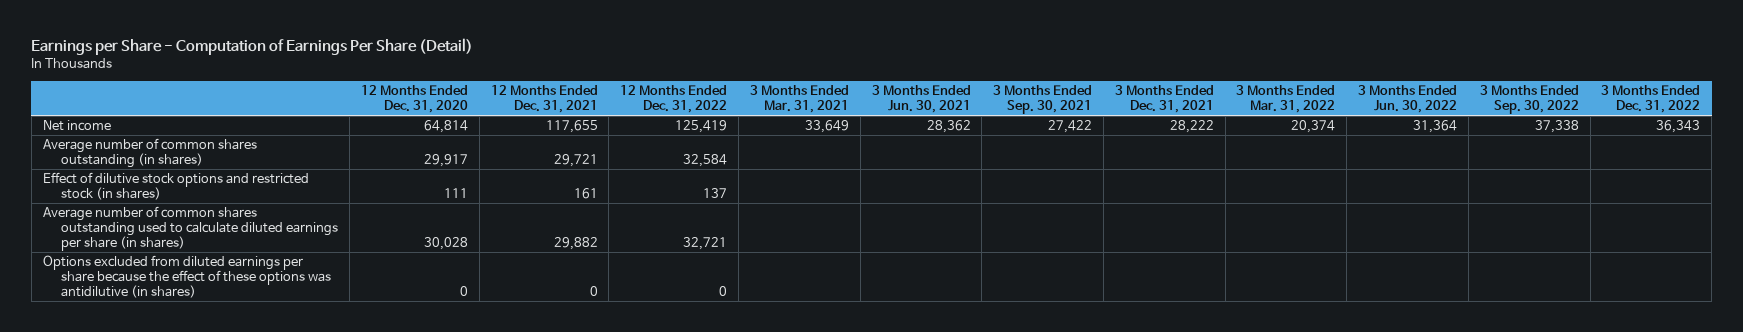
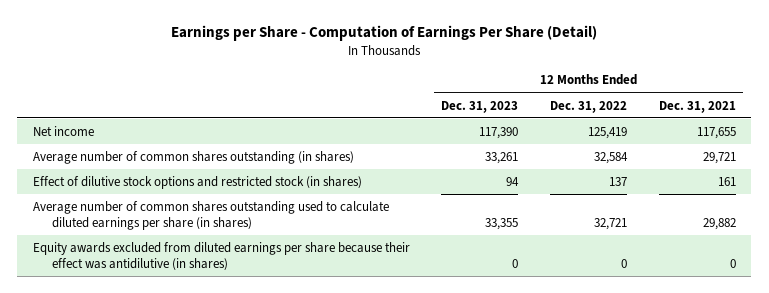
- | 12 Months Ended Dec. 31, 2020 | 12 Months Ended Dec. 31, 2021 | 12 Months Ended Dec. 31, 2022 | 3 Months Ended Mar. 31, 2021 | 3 Months Ended Jun. 30, 2021 | 3 Months Ended Sep. 30, 2021 | 3 Months Ended Dec. 31, 2021 | 3 Months Ended Mar. 31, 2022 | 3 Months Ended Jun. 30, 2022 | 3 Months Ended Sep. 30, 2022 | 3 Months Ended Dec. 31, 2022
+ | 12 Months Ended Dec. 31, 2023 | 12 Months Ended Dec. 31, 2022 | 12 Months Ended Dec. 31, 2021
- Options excluded from diluted earnings per share because the effect of these options was antidilutive (in shares) | 0 | 0 | 0 | | | | | | | |
+ Equity awards excluded from diluted earnings per share because their effect was antidilutive (in shares) | 0 | 0 | 0

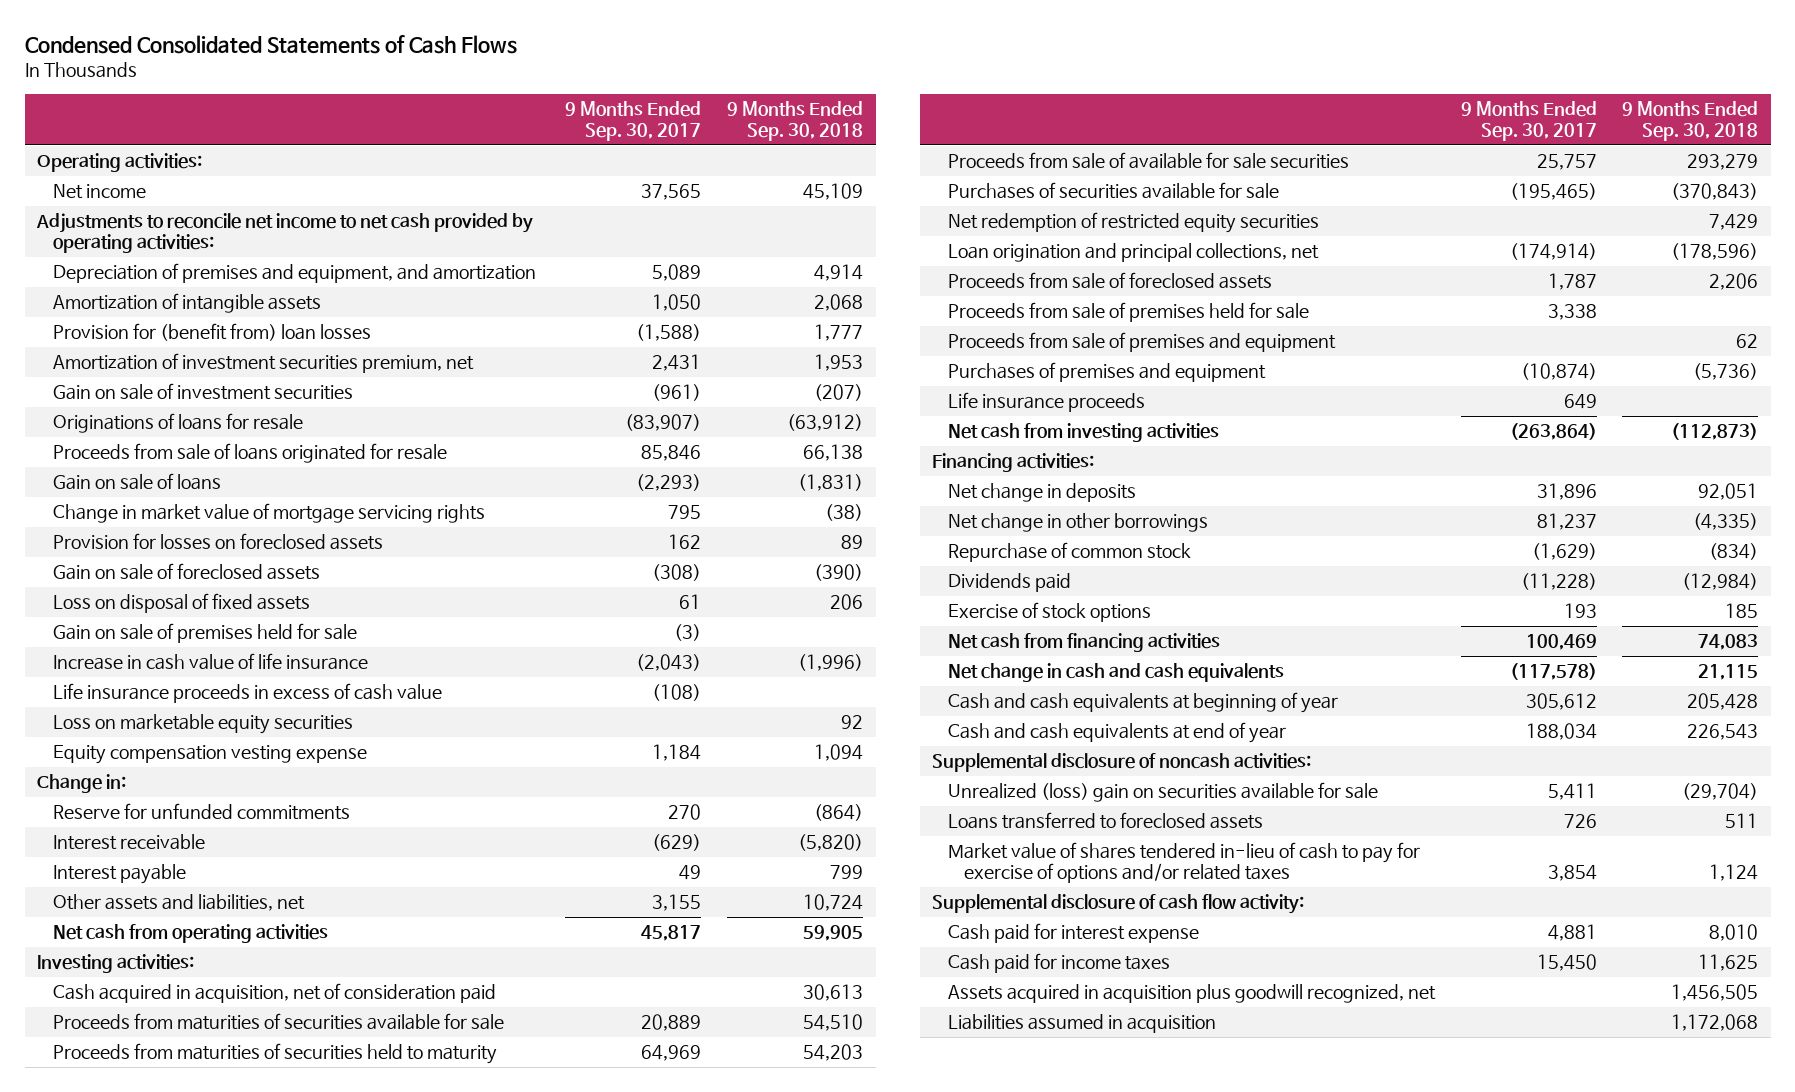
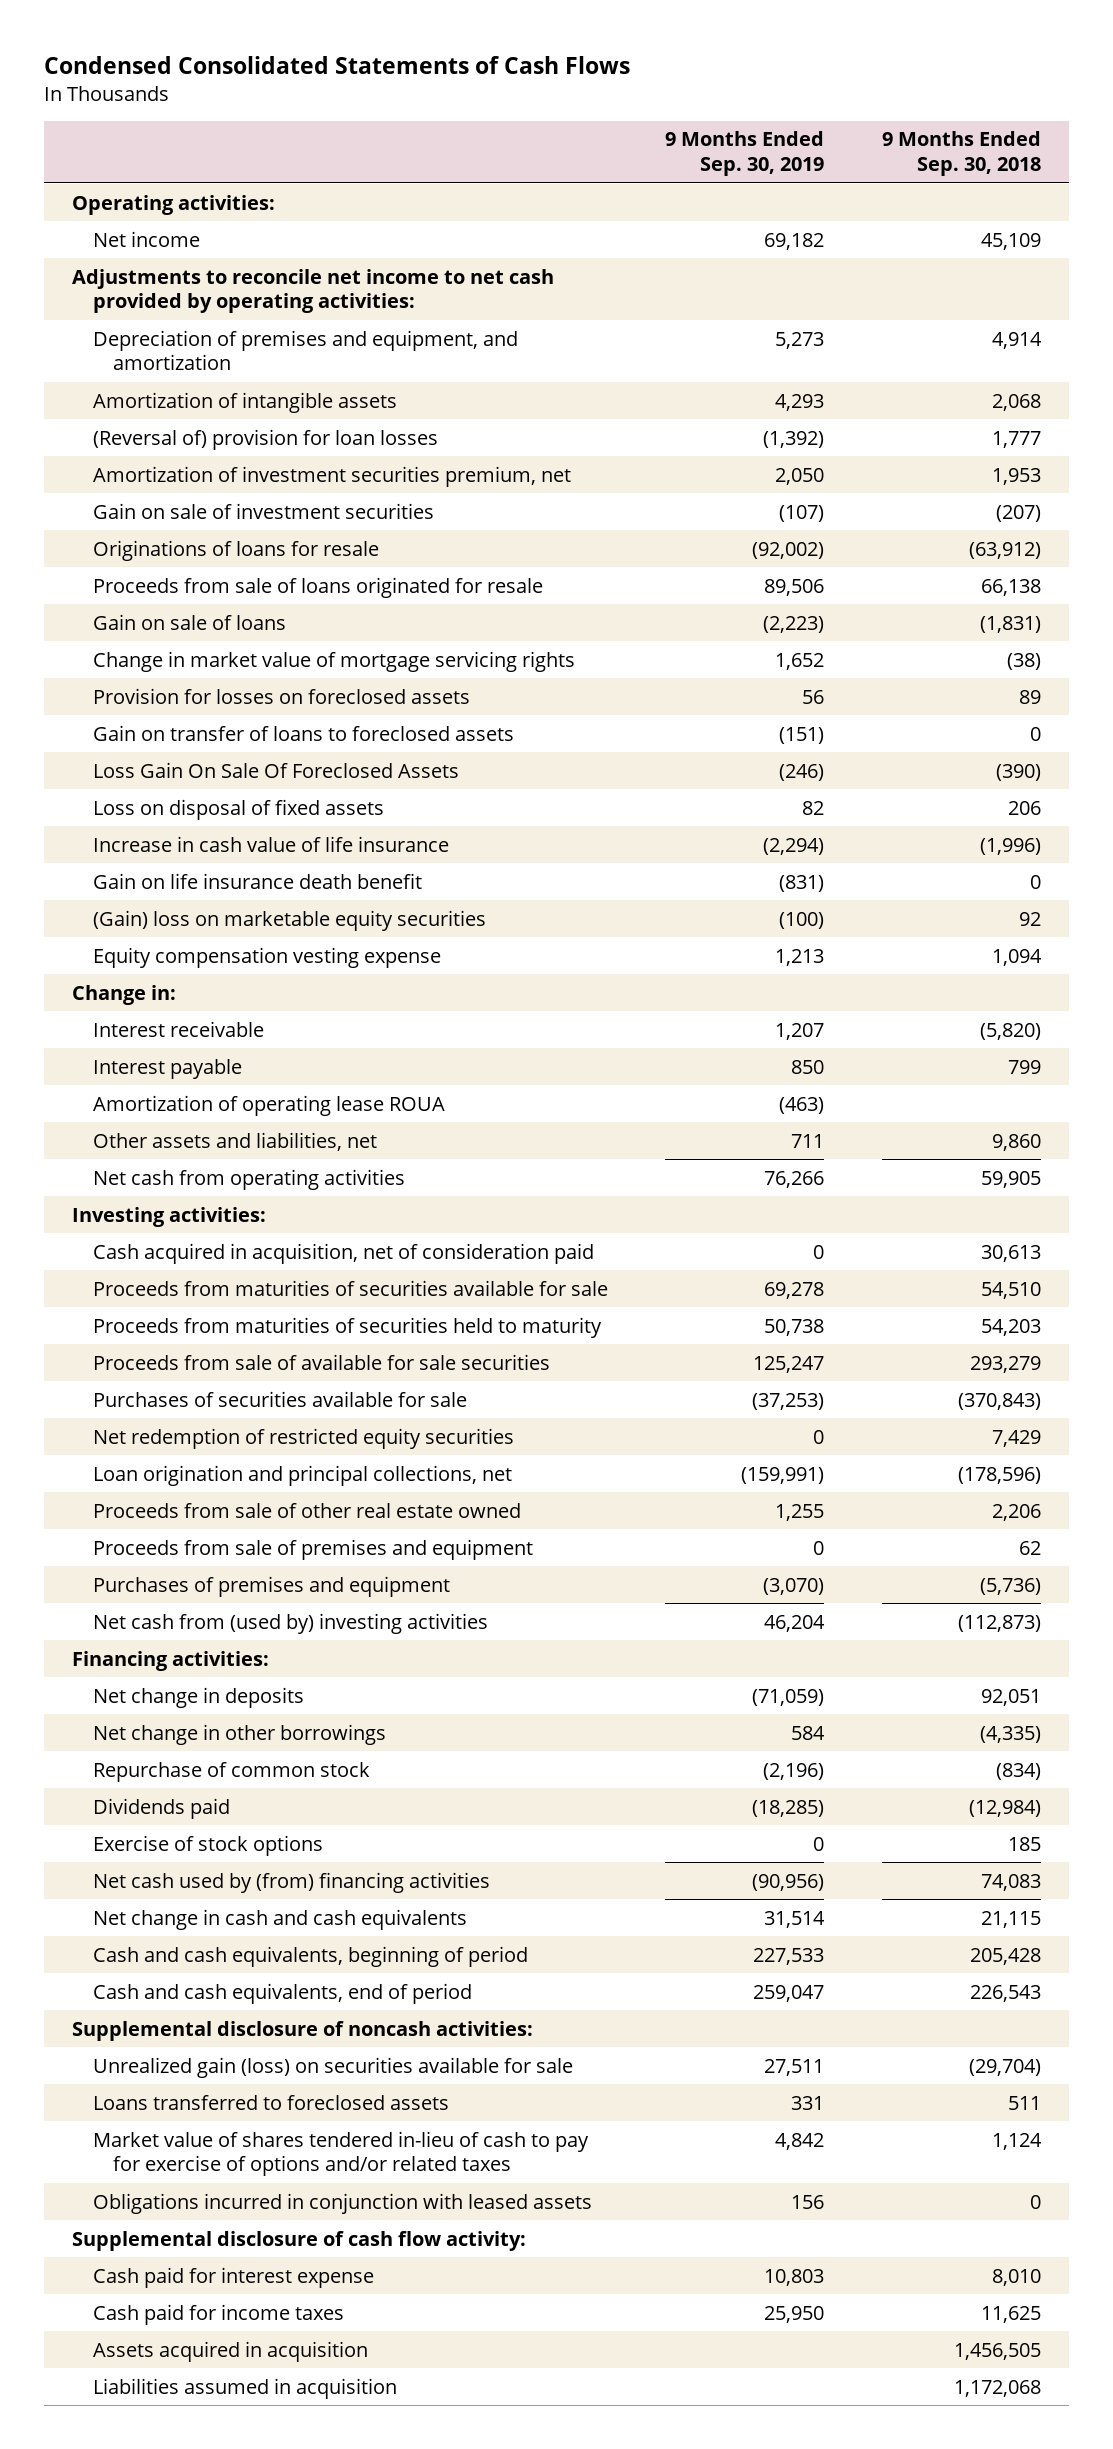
- | 9 Months Ended Sep. 30, 2017 | 9 Months Ended Sep. 30, 2018
+ | 9 Months Ended Sep. 30, 2019 | 9 Months Ended Sep. 30, 2018
- Provision for (benefit from) loan losses | (1,588) | 1,777
+ (Reversal of) provision for loan losses | (1,392) | 1,777
- Gain on sale of foreclosed assets | (308) | (390)
+ Gain on transfer of loans to foreclosed assets | (151) | 0
+ Loss Gain On Sale Of Foreclosed Assets | (246) | (390)
- Gain on sale of premises held for sale | (3) |
- Life insurance proceeds in excess of cash value | (108) |
- Loss on marketable equity securities | | 92
+ Gain on life insurance death benefit | (831) | 0
+ (Gain) loss on marketable equity securities | (100) | 92
- Reserve for unfunded commitments | 270 | (864)
- Other assets and liabilities, net | 3,155 | 10,724
+ Amortization of operating lease ROUA | (463) |
+ Other assets and liabilities, net | 711 | 9,860
- Proceeds from sale of foreclosed assets | 1,787 | 2,206
- Proceeds from sale of premises held for sale | 3,338 |
+ Proceeds from sale of other real estate owned | 1,255 | 2,206
- Life insurance proceeds | 649 |
- Net cash from investing activities | (263,864) | (112,873)
+ Net cash from (used by) investing activities | 46,204 | (112,873)
- Net cash from financing activities | 100,469 | 74,083
+ Net cash used by (from) financing activities | (90,956) | 74,083
- Cash and cash equivalents at beginning of year | 305,612 | 205,428
- Cash and cash equivalents at end of year | 188,034 | 226,543
+ Cash and cash equivalents, beginning of period | 227,533 | 205,428
+ Cash and cash equivalents, end of period | 259,047 | 226,543
- Unrealized (loss) gain on securities available for sale | 5,411 | (29,704)
+ Unrealized gain (loss) on securities available for sale | 27,511 | (29,704)
+ Obligations incurred in conjunction with leased assets | 156 | 0
- Assets acquired in acquisition plus goodwill recognized, net | | 1,456,505
+ Assets acquired in acquisition | | 1,456,505

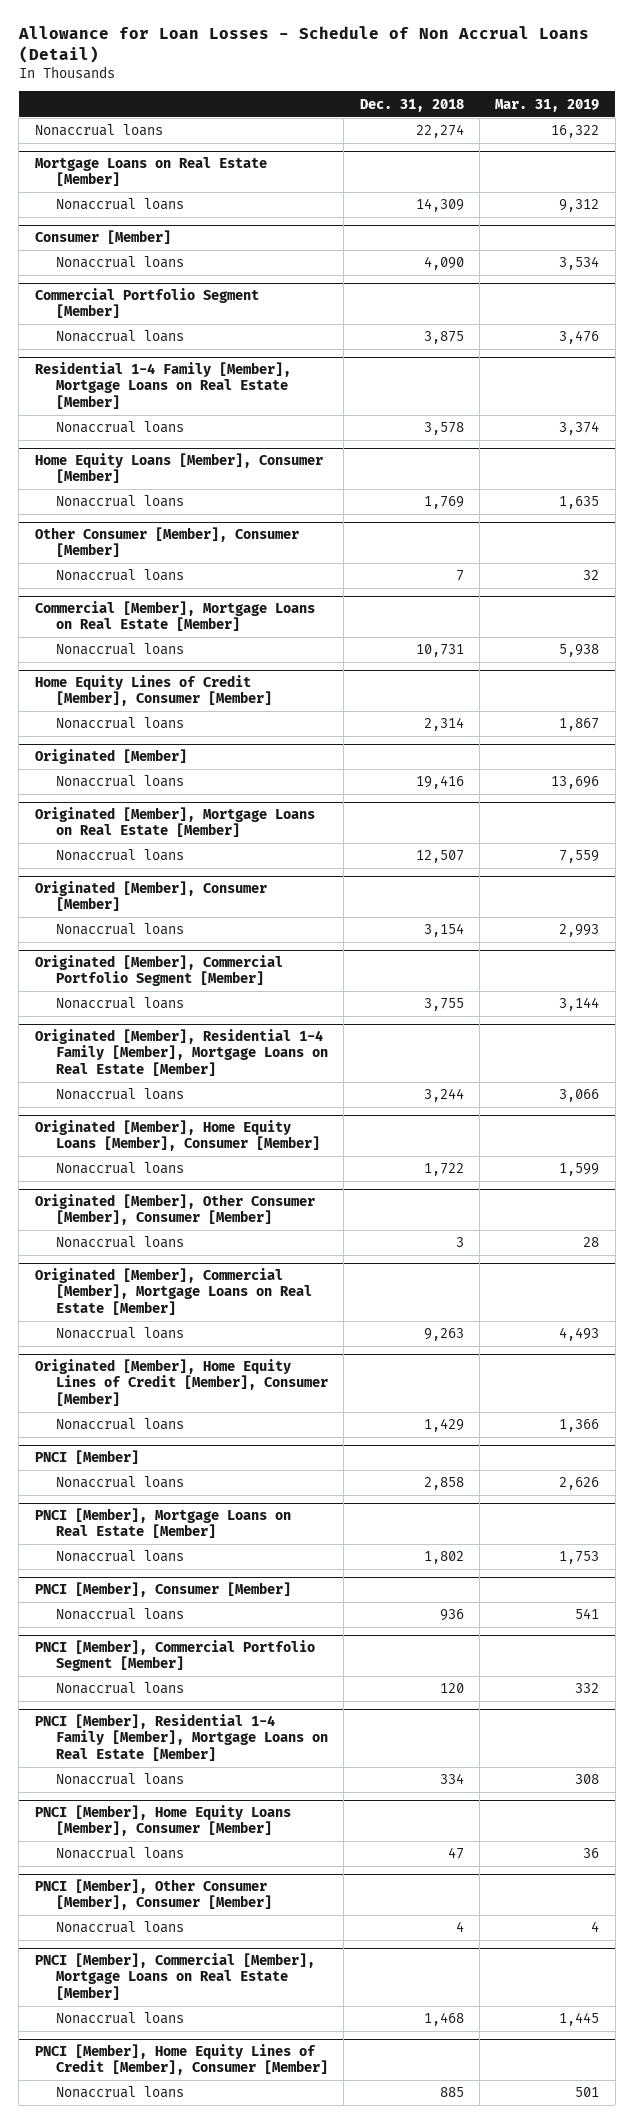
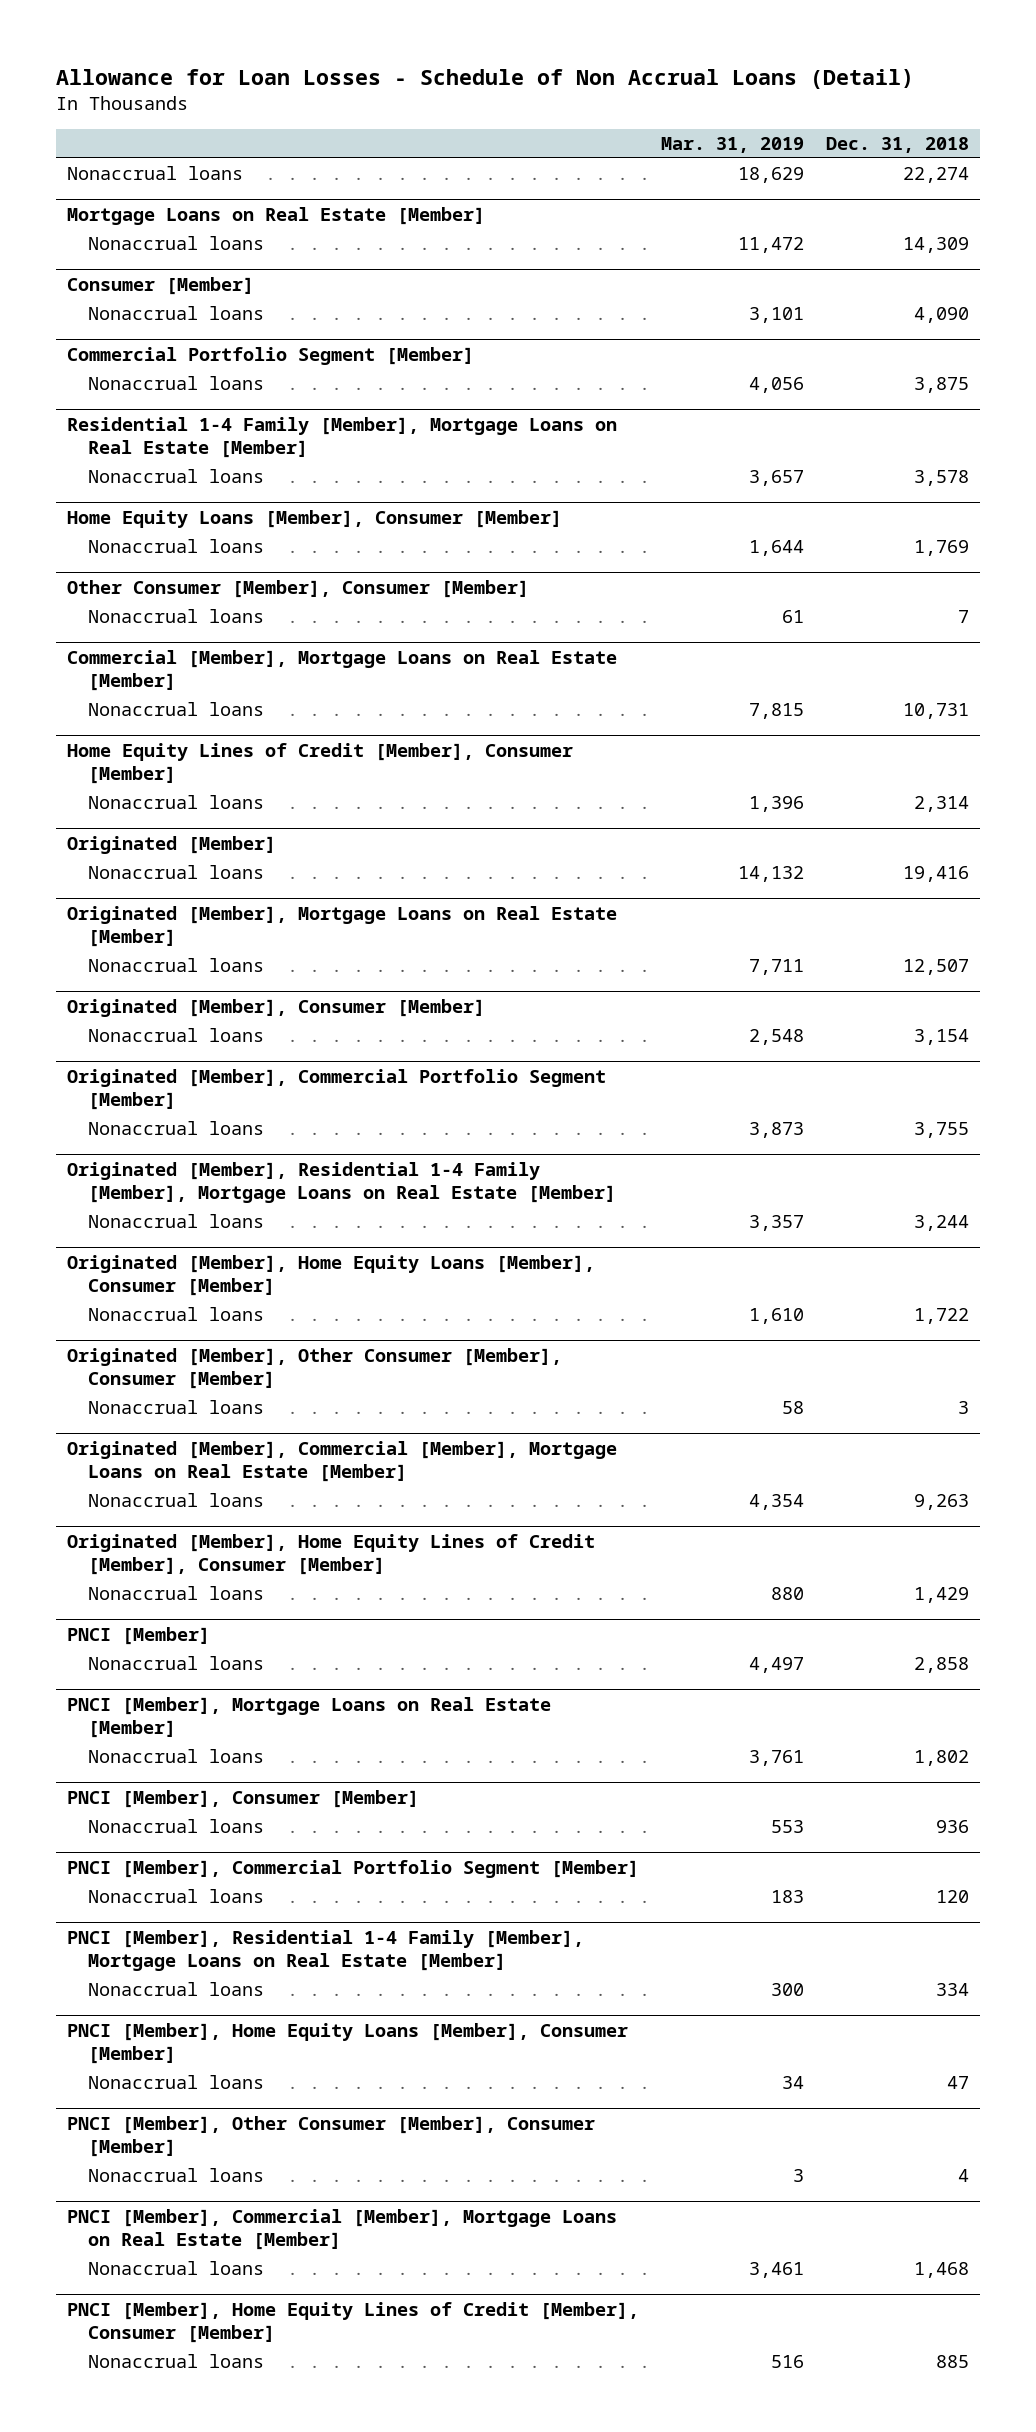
- | Dec. 31, 2018 | Mar. 31, 2019
+ | Mar. 31, 2019 | Dec. 31, 2018
- Nonaccrual loans | 22,274 | 16,322
+ Nonaccrual loans | 18,629 | 22,274
@ Mortgage Loans on Real Estate [Member]
- Nonaccrual loans | 14,309 | 9,312
+ Nonaccrual loans | 11,472 | 14,309
@ Consumer [Member]
- Nonaccrual loans | 4,090 | 3,534
+ Nonaccrual loans | 3,101 | 4,090
@ Commercial Portfolio Segment [Member]
- Nonaccrual loans | 3,875 | 3,476
+ Nonaccrual loans | 4,056 | 3,875
@ Residential 1-4 Family [Member], Mortgage Loans on Real Estate [Member]
- Nonaccrual loans | 3,578 | 3,374
+ Nonaccrual loans | 3,657 | 3,578
@ Home Equity Loans [Member], Consumer [Member]
- Nonaccrual loans | 1,769 | 1,635
+ Nonaccrual loans | 1,644 | 1,769
@ Other Consumer [Member], Consumer [Member]
- Nonaccrual loans | 7 | 32
+ Nonaccrual loans | 61 | 7
@ Commercial [Member], Mortgage Loans on Real Estate [Member]
- Nonaccrual loans | 10,731 | 5,938
+ Nonaccrual loans | 7,815 | 10,731
@ Home Equity Lines of Credit [Member], Consumer [Member]
- Nonaccrual loans | 2,314 | 1,867
+ Nonaccrual loans | 1,396 | 2,314
@ Originated [Member]
- Nonaccrual loans | 19,416 | 13,696
+ Nonaccrual loans | 14,132 | 19,416
@ Originated [Member], Mortgage Loans on Real Estate [Member]
- Nonaccrual loans | 12,507 | 7,559
+ Nonaccrual loans | 7,711 | 12,507
@ Originated [Member], Consumer [Member]
- Nonaccrual loans | 3,154 | 2,993
+ Nonaccrual loans | 2,548 | 3,154
@ Originated [Member], Commercial Portfolio Segment [Member]
- Nonaccrual loans | 3,755 | 3,144
+ Nonaccrual loans | 3,873 | 3,755
@ Originated [Member], Residential 1-4 Family [Member], Mortgage Loans on Real Estate [Member]
- Nonaccrual loans | 3,244 | 3,066
+ Nonaccrual loans | 3,357 | 3,244
@ Originated [Member], Home Equity Loans [Member], Consumer [Member]
- Nonaccrual loans | 1,722 | 1,599
+ Nonaccrual loans | 1,610 | 1,722
@ Originated [Member], Other Consumer [Member], Consumer [Member]
- Nonaccrual loans | 3 | 28
+ Nonaccrual loans | 58 | 3
@ Originated [Member], Commercial [Member], Mortgage Loans on Real Estate [Member]
- Nonaccrual loans | 9,263 | 4,493
+ Nonaccrual loans | 4,354 | 9,263
@ Originated [Member], Home Equity Lines of Credit [Member], Consumer [Member]
- Nonaccrual loans | 1,429 | 1,366
+ Nonaccrual loans | 880 | 1,429
@ PNCI [Member]
- Nonaccrual loans | 2,858 | 2,626
+ Nonaccrual loans | 4,497 | 2,858
@ PNCI [Member], Mortgage Loans on Real Estate [Member]
- Nonaccrual loans | 1,802 | 1,753
+ Nonaccrual loans | 3,761 | 1,802
@ PNCI [Member], Consumer [Member]
- Nonaccrual loans | 936 | 541
+ Nonaccrual loans | 553 | 936
@ PNCI [Member], Commercial Portfolio Segment [Member]
- Nonaccrual loans | 120 | 332
+ Nonaccrual loans | 183 | 120
@ PNCI [Member], Residential 1-4 Family [Member], Mortgage Loans on Real Estate [Member]
- Nonaccrual loans | 334 | 308
+ Nonaccrual loans | 300 | 334
@ PNCI [Member], Home Equity Loans [Member], Consumer [Member]
- Nonaccrual loans | 47 | 36
+ Nonaccrual loans | 34 | 47
@ PNCI [Member], Other Consumer [Member], Consumer [Member]
- Nonaccrual loans | 4 | 4
+ Nonaccrual loans | 3 | 4
@ PNCI [Member], Commercial [Member], Mortgage Loans on Real Estate [Member]
- Nonaccrual loans | 1,468 | 1,445
+ Nonaccrual loans | 3,461 | 1,468
@ PNCI [Member], Home Equity Lines of Credit [Member], Consumer [Member]
- Nonaccrual loans | 885 | 501
+ Nonaccrual loans | 516 | 885

